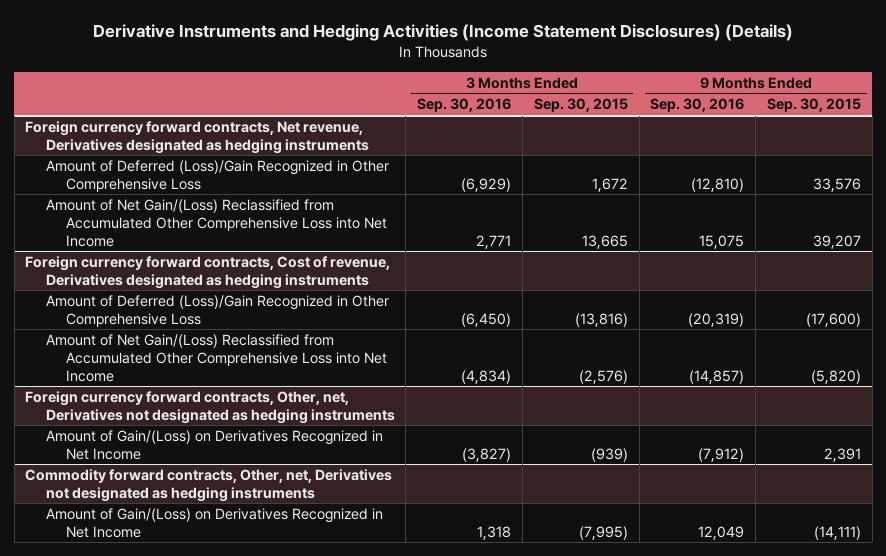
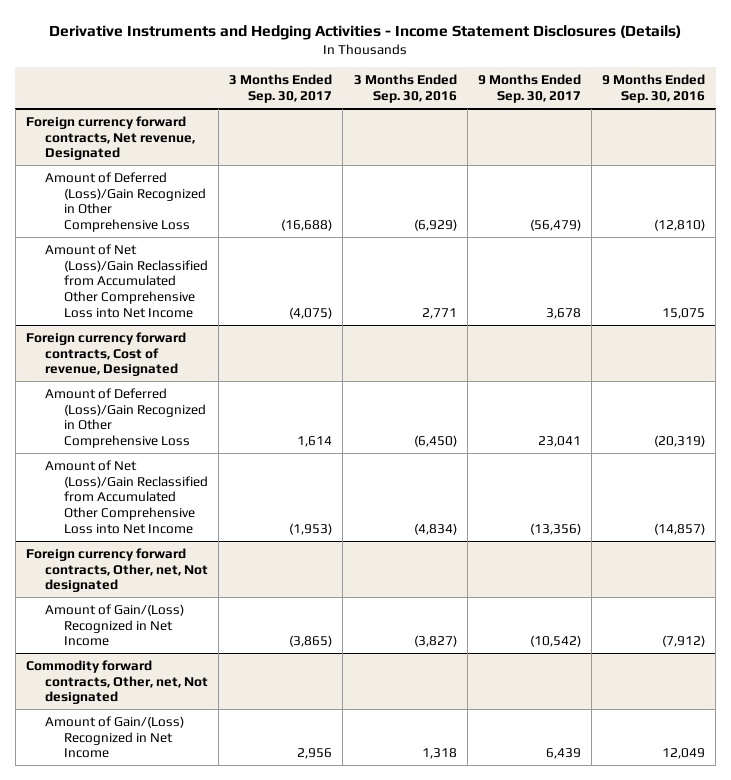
- Derivative Instruments and Hedging Activities (Income Statement Disclosures) (Details)
+ Derivative Instruments and Hedging Activities - Income Statement Disclosures (Details)
- | 3 Months Ended Sep. 30, 2016 | 3 Months Ended Sep. 30, 2015 | 9 Months Ended Sep. 30, 2016 | 9 Months Ended Sep. 30, 2015
+ | 3 Months Ended Sep. 30, 2017 | 3 Months Ended Sep. 30, 2016 | 9 Months Ended Sep. 30, 2017 | 9 Months Ended Sep. 30, 2016
- Foreign currency forward contracts, Net revenue, Derivatives designated as hedging instruments
+ Foreign currency forward contracts, Net revenue, Designated
- Amount of Net Gain/(Loss) Reclassified from Accumulated Other Comprehensive Loss into Net Income | 2,771 | 13,665 | 15,075 | 39,207
- Foreign currency forward contracts, Cost of revenue, Derivatives designated as hedging instruments
+ Amount of Net (Loss)/Gain Reclassified from Accumulated Other Comprehensive Loss into Net Income | (4,075) | 2,771 | 3,678 | 15,075
+ Foreign currency forward contracts, Cost of revenue, Designated
- Amount of Net Gain/(Loss) Reclassified from Accumulated Other Comprehensive Loss into Net Income | (4,834) | (2,576) | (14,857) | (5,820)
- Foreign currency forward contracts, Other, net, Derivatives not designated as hedging instruments
- Amount of Gain/(Loss) on Derivatives Recognized in Net Income | (3,827) | (939) | (7,912) | 2,391
- Commodity forward contracts, Other, net, Derivatives not designated as hedging instruments
- Amount of Gain/(Loss) on Derivatives Recognized in Net Income | 1,318 | (7,995) | 12,049 | (14,111)
+ Amount of Net (Loss)/Gain Reclassified from Accumulated Other Comprehensive Loss into Net Income | (1,953) | (4,834) | (13,356) | (14,857)
+ Foreign currency forward contracts, Other, net, Not designated
+ Amount of Gain/(Loss) Recognized in Net Income | (3,865) | (3,827) | (10,542) | (7,912)
+ Commodity forward contracts, Other, net, Not designated
+ Amount of Gain/(Loss) Recognized in Net Income | 2,956 | 1,318 | 6,439 | 12,049

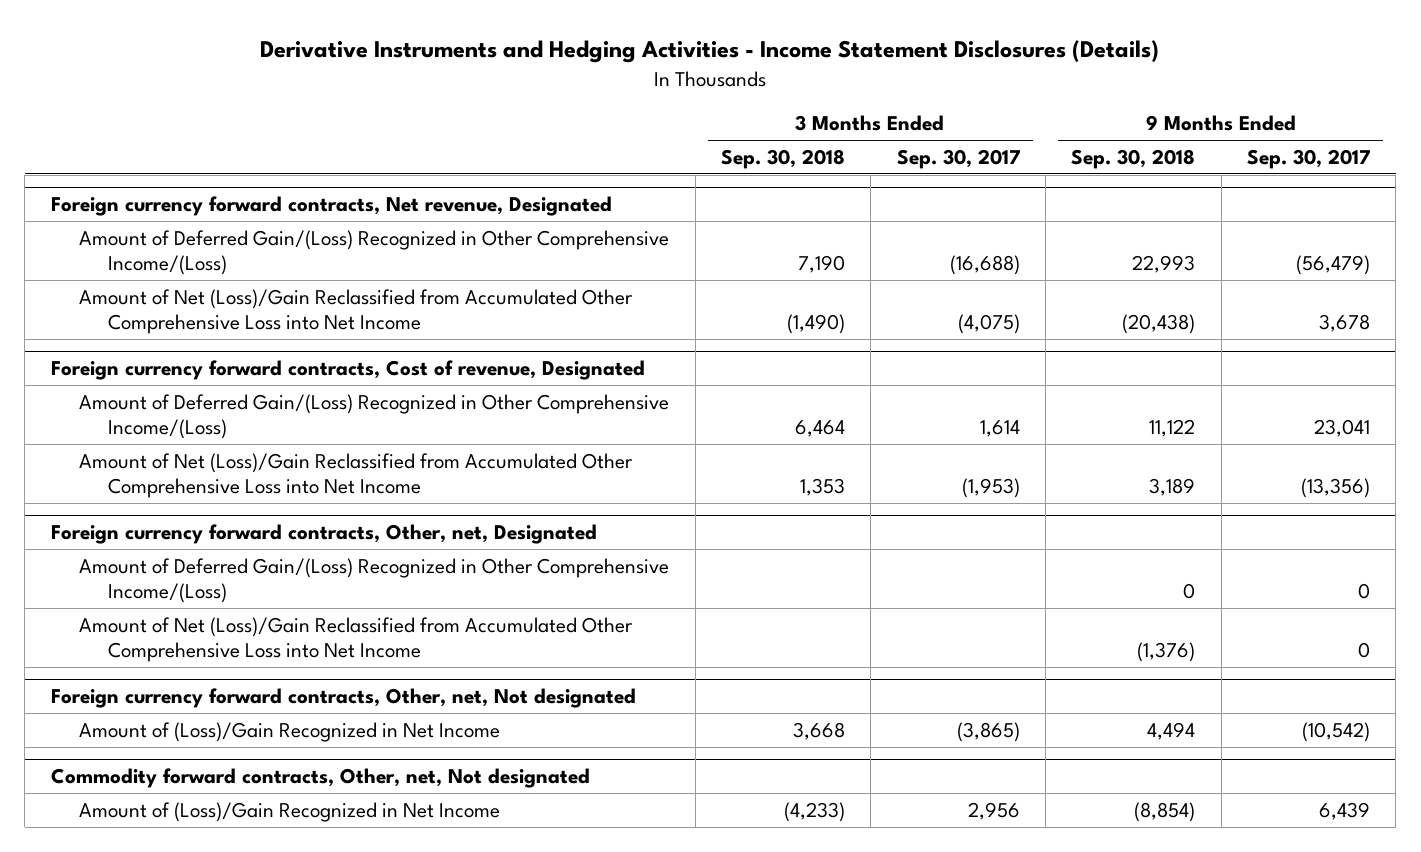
- | 3 Months Ended Sep. 30, 2017 | 3 Months Ended Sep. 30, 2016 | 9 Months Ended Sep. 30, 2017 | 9 Months Ended Sep. 30, 2016
+ | 3 Months Ended Sep. 30, 2018 | 3 Months Ended Sep. 30, 2017 | 9 Months Ended Sep. 30, 2018 | 9 Months Ended Sep. 30, 2017
@ Foreign currency forward contracts, Net revenue, Designated
- Amount of Deferred (Loss)/Gain Recognized in Other Comprehensive Loss | (16,688) | (6,929) | (56,479) | (12,810)
+ Amount of Deferred Gain/(Loss) Recognized in Other Comprehensive Income/(Loss) | 7,190 | (16,688) | 22,993 | (56,479)
@ Foreign currency forward contracts, Cost of revenue, Designated
- Amount of Deferred (Loss)/Gain Recognized in Other Comprehensive Loss | 1,614 | (6,450) | 23,041 | (20,319)
+ Amount of Deferred Gain/(Loss) Recognized in Other Comprehensive Income/(Loss) | 6,464 | 1,614 | 11,122 | 23,041
+ Foreign currency forward contracts, Other, net, Designated
+ Amount of Deferred Gain/(Loss) Recognized in Other Comprehensive Income/(Loss) | | | 0 | 0
+ Amount of Net (Loss)/Gain Reclassified from Accumulated Other Comprehensive Loss into Net Income | | | (1,376) | 0
@ Foreign currency forward contracts, Other, net, Not designated
- Amount of Gain/(Loss) Recognized in Net Income | (3,865) | (3,827) | (10,542) | (7,912)
+ Amount of (Loss)/Gain Recognized in Net Income | 3,668 | (3,865) | 4,494 | (10,542)
@ Commodity forward contracts, Other, net, Not designated
- Amount of Gain/(Loss) Recognized in Net Income | 2,956 | 1,318 | 6,439 | 12,049
+ Amount of (Loss)/Gain Recognized in Net Income | (4,233) | 2,956 | (8,854) | 6,439

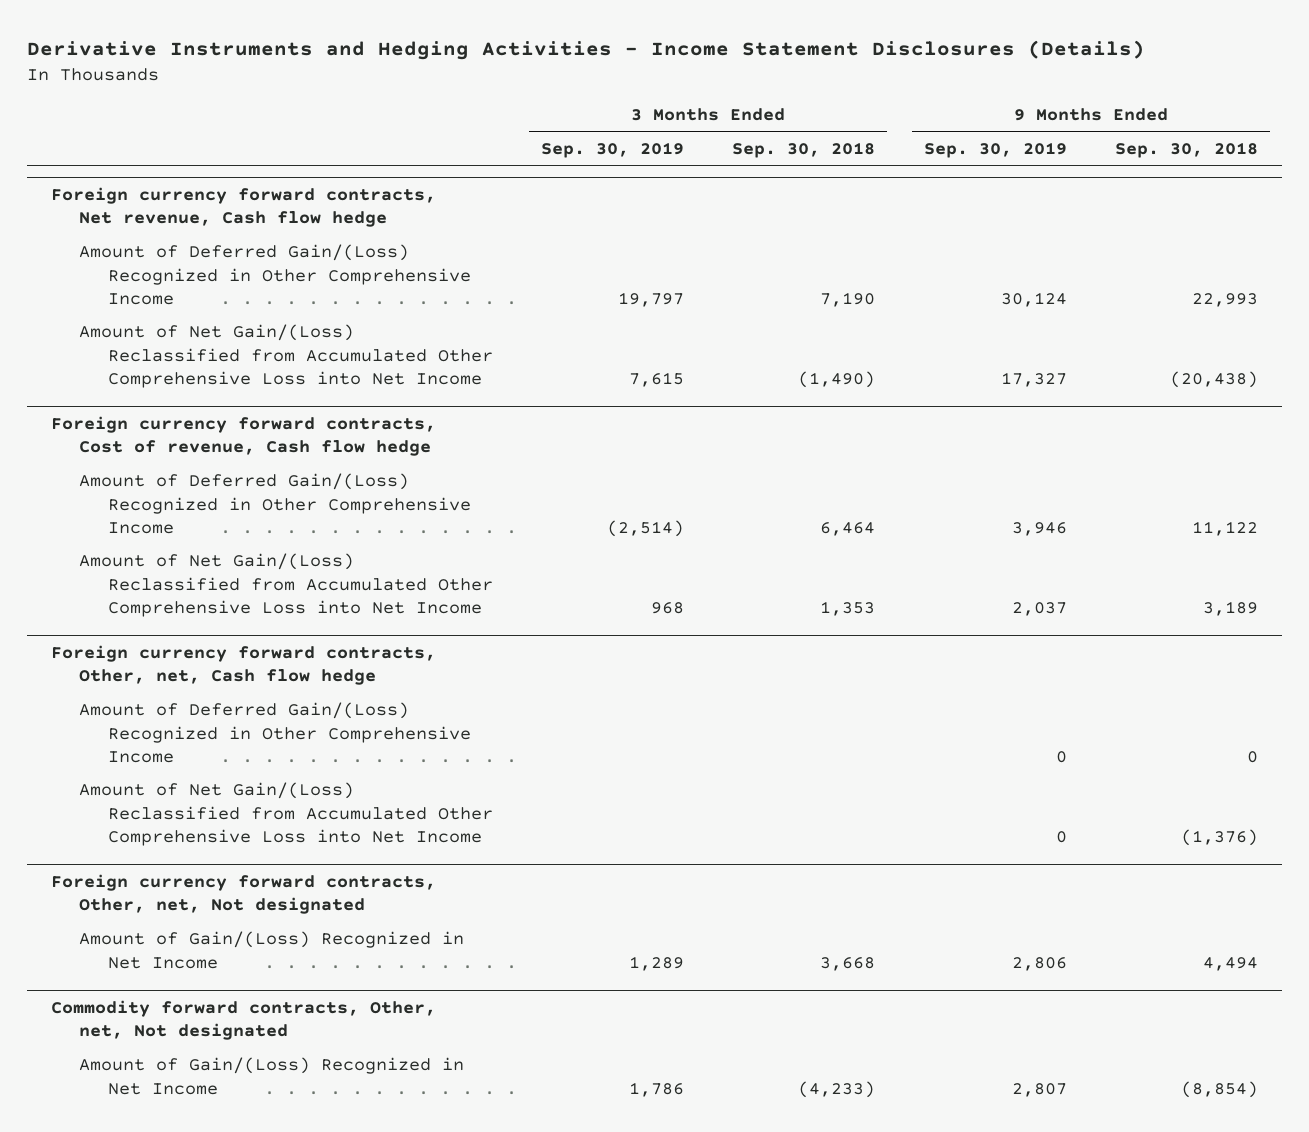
- | 3 Months Ended Sep. 30, 2018 | 3 Months Ended Sep. 30, 2017 | 9 Months Ended Sep. 30, 2018 | 9 Months Ended Sep. 30, 2017
+ | 3 Months Ended Sep. 30, 2019 | 3 Months Ended Sep. 30, 2018 | 9 Months Ended Sep. 30, 2019 | 9 Months Ended Sep. 30, 2018
- Foreign currency forward contracts, Net revenue, Designated
- Amount of Deferred Gain/(Loss) Recognized in Other Comprehensive Income/(Loss) | 7,190 | (16,688) | 22,993 | (56,479)
- Amount of Net (Loss)/Gain Reclassified from Accumulated Other Comprehensive Loss into Net Income | (1,490) | (4,075) | (20,438) | 3,678
- Foreign currency forward contracts, Cost of revenue, Designated
- Amount of Deferred Gain/(Loss) Recognized in Other Comprehensive Income/(Loss) | 6,464 | 1,614 | 11,122 | 23,041
- Amount of Net (Loss)/Gain Reclassified from Accumulated Other Comprehensive Loss into Net Income | 1,353 | (1,953) | 3,189 | (13,356)
- Foreign currency forward contracts, Other, net, Designated
- Amount of Deferred Gain/(Loss) Recognized in Other Comprehensive Income/(Loss) | | | 0 | 0
- Amount of Net (Loss)/Gain Reclassified from Accumulated Other Comprehensive Loss into Net Income | | | (1,376) | 0
+ Foreign currency forward contracts, Net revenue, Cash flow hedge
+ Amount of Deferred Gain/(Loss) Recognized in Other Comprehensive Income | 19,797 | 7,190 | 30,124 | 22,993
+ Amount of Net Gain/(Loss) Reclassified from Accumulated Other Comprehensive Loss into Net Income | 7,615 | (1,490) | 17,327 | (20,438)
+ Foreign currency forward contracts, Cost of revenue, Cash flow hedge
+ Amount of Deferred Gain/(Loss) Recognized in Other Comprehensive Income | (2,514) | 6,464 | 3,946 | 11,122
+ Amount of Net Gain/(Loss) Reclassified from Accumulated Other Comprehensive Loss into Net Income | 968 | 1,353 | 2,037 | 3,189
+ Foreign currency forward contracts, Other, net, Cash flow hedge
+ Amount of Deferred Gain/(Loss) Recognized in Other Comprehensive Income | | | 0 | 0
+ Amount of Net Gain/(Loss) Reclassified from Accumulated Other Comprehensive Loss into Net Income | | | 0 | (1,376)
@ Foreign currency forward contracts, Other, net, Not designated
- Amount of (Loss)/Gain Recognized in Net Income | 3,668 | (3,865) | 4,494 | (10,542)
+ Amount of Gain/(Loss) Recognized in Net Income | 1,289 | 3,668 | 2,806 | 4,494
@ Commodity forward contracts, Other, net, Not designated
- Amount of (Loss)/Gain Recognized in Net Income | (4,233) | 2,956 | (8,854) | 6,439
+ Amount of Gain/(Loss) Recognized in Net Income | 1,786 | (4,233) | 2,807 | (8,854)

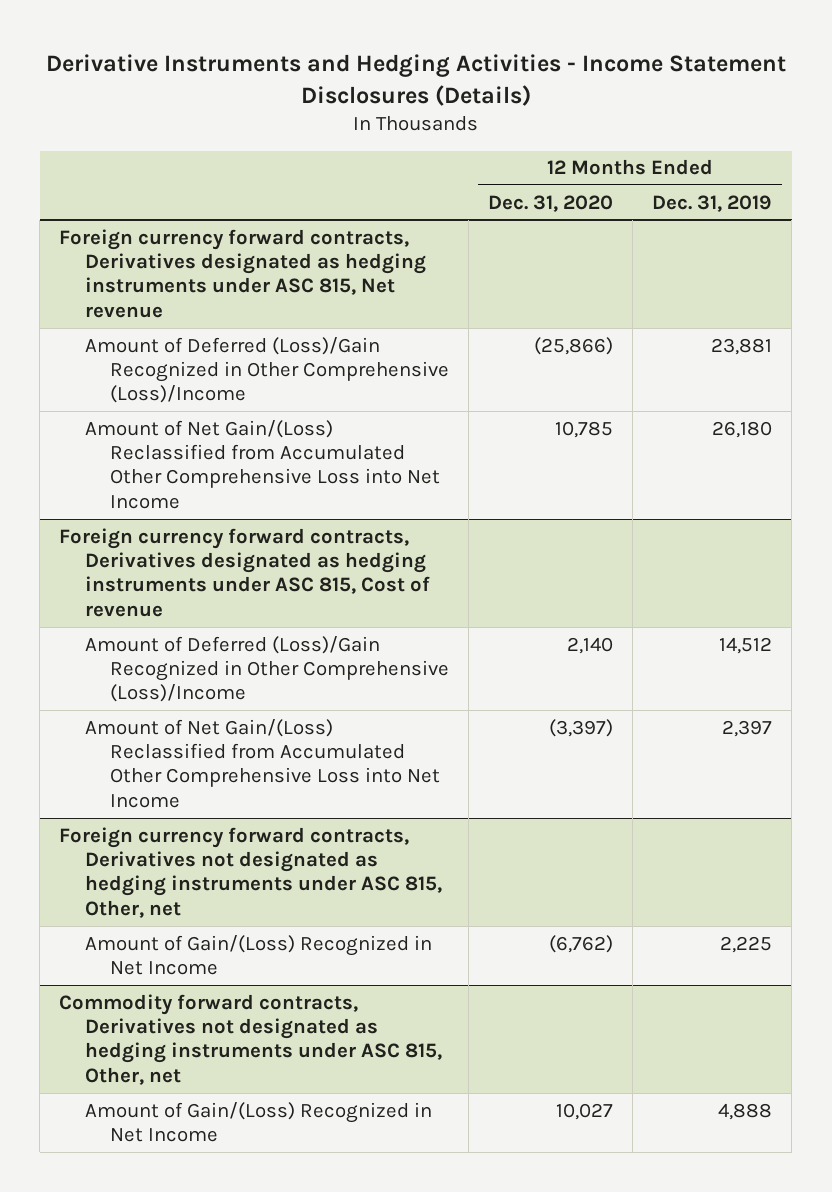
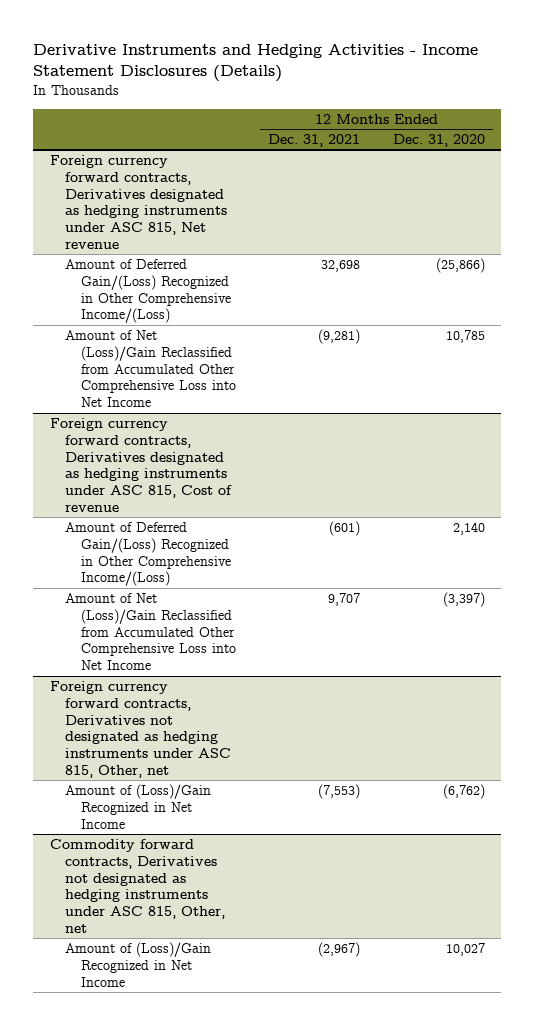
- | 12 Months Ended Dec. 31, 2020 | 12 Months Ended Dec. 31, 2019
+ | 12 Months Ended Dec. 31, 2021 | 12 Months Ended Dec. 31, 2020
@ Foreign currency forward contracts, Derivatives designated as hedging instruments under ASC 815, Net revenue
- Amount of Deferred (Loss)/Gain Recognized in Other Comprehensive (Loss)/Income | (25,866) | 23,881
- Amount of Net Gain/(Loss) Reclassified from Accumulated Other Comprehensive Loss into Net Income | 10,785 | 26,180
+ Amount of Deferred Gain/(Loss) Recognized in Other Comprehensive Income/(Loss) | 32,698 | (25,866)
+ Amount of Net (Loss)/Gain Reclassified from Accumulated Other Comprehensive Loss into Net Income | (9,281) | 10,785
@ Foreign currency forward contracts, Derivatives designated as hedging instruments under ASC 815, Cost of revenue
- Amount of Deferred (Loss)/Gain Recognized in Other Comprehensive (Loss)/Income | 2,140 | 14,512
- Amount of Net Gain/(Loss) Reclassified from Accumulated Other Comprehensive Loss into Net Income | (3,397) | 2,397
+ Amount of Deferred Gain/(Loss) Recognized in Other Comprehensive Income/(Loss) | (601) | 2,140
+ Amount of Net (Loss)/Gain Reclassified from Accumulated Other Comprehensive Loss into Net Income | 9,707 | (3,397)
@ Foreign currency forward contracts, Derivatives not designated as hedging instruments under ASC 815, Other, net
- Amount of Gain/(Loss) Recognized in Net Income | (6,762) | 2,225
+ Amount of (Loss)/Gain Recognized in Net Income | (7,553) | (6,762)
@ Commodity forward contracts, Derivatives not designated as hedging instruments under ASC 815, Other, net
- Amount of Gain/(Loss) Recognized in Net Income | 10,027 | 4,888
+ Amount of (Loss)/Gain Recognized in Net Income | (2,967) | 10,027

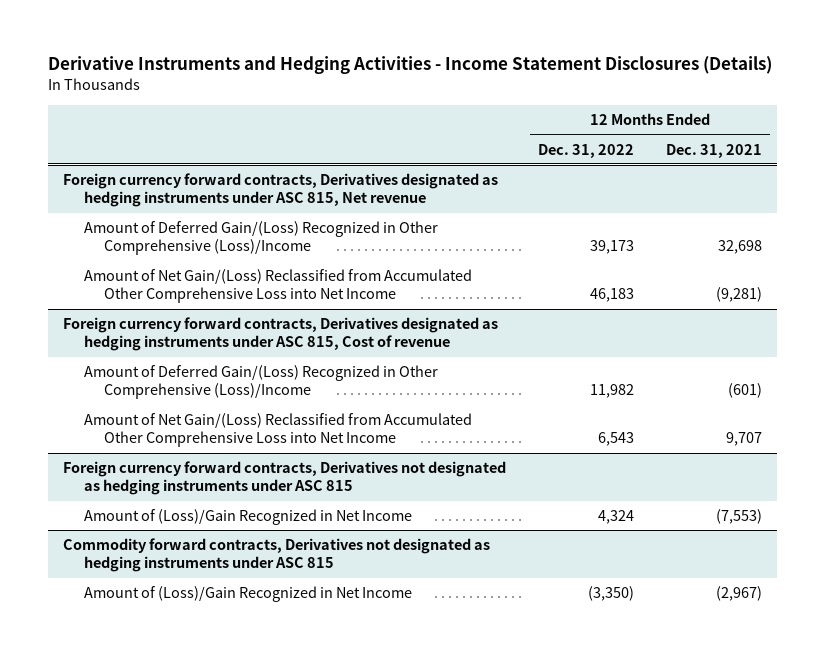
- | 12 Months Ended Dec. 31, 2021 | 12 Months Ended Dec. 31, 2020
+ | 12 Months Ended Dec. 31, 2022 | 12 Months Ended Dec. 31, 2021
@ Foreign currency forward contracts, Derivatives designated as hedging instruments under ASC 815, Net revenue
- Amount of Deferred Gain/(Loss) Recognized in Other Comprehensive Income/(Loss) | 32,698 | (25,866)
- Amount of Net (Loss)/Gain Reclassified from Accumulated Other Comprehensive Loss into Net Income | (9,281) | 10,785
+ Amount of Deferred Gain/(Loss) Recognized in Other Comprehensive (Loss)/Income | 39,173 | 32,698
+ Amount of Net Gain/(Loss) Reclassified from Accumulated Other Comprehensive Loss into Net Income | 46,183 | (9,281)
@ Foreign currency forward contracts, Derivatives designated as hedging instruments under ASC 815, Cost of revenue
- Amount of Deferred Gain/(Loss) Recognized in Other Comprehensive Income/(Loss) | (601) | 2,140
- Amount of Net (Loss)/Gain Reclassified from Accumulated Other Comprehensive Loss into Net Income | 9,707 | (3,397)
- Foreign currency forward contracts, Derivatives not designated as hedging instruments under ASC 815, Other, net
@ Foreign currency forward contracts, Derivatives designated as hedging instruments under ASC 815, Cost of revenue
+ Amount of Deferred Gain/(Loss) Recognized in Other Comprehensive (Loss)/Income | 11,982 | (601)
+ Amount of Net Gain/(Loss) Reclassified from Accumulated Other Comprehensive Loss into Net Income | 6,543 | 9,707
+ Foreign currency forward contracts, Derivatives not designated as hedging instruments under ASC 815
- Commodity forward contracts, Derivatives not designated as hedging instruments under ASC 815, Other, net
+ Commodity forward contracts, Derivatives not designated as hedging instruments under ASC 815

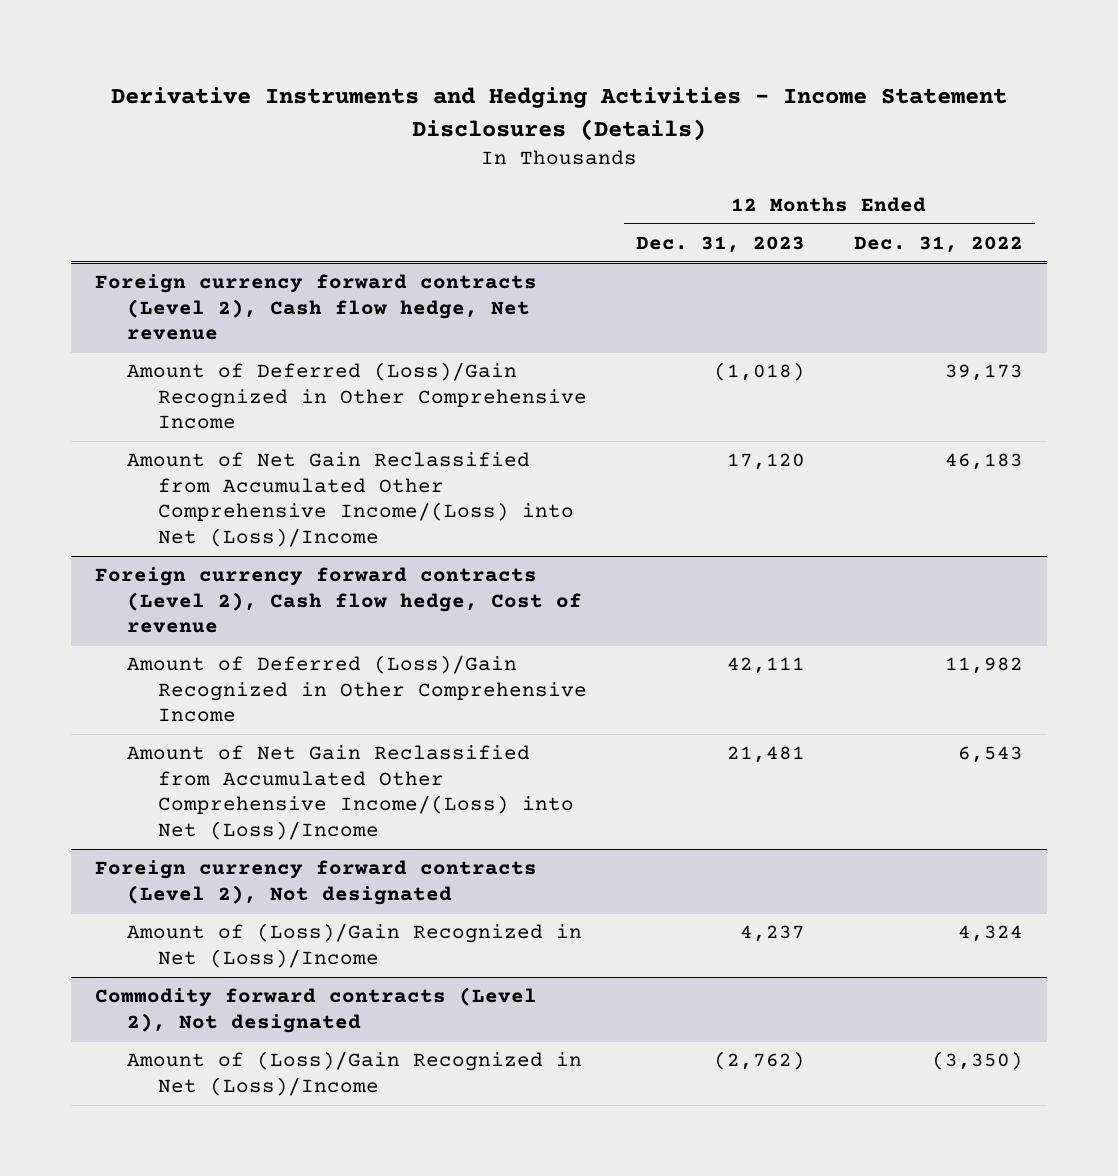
- | 12 Months Ended Dec. 31, 2022 | 12 Months Ended Dec. 31, 2021
+ | 12 Months Ended Dec. 31, 2023 | 12 Months Ended Dec. 31, 2022
- Foreign currency forward contracts, Derivatives designated as hedging instruments under ASC 815, Net revenue
- Amount of Deferred Gain/(Loss) Recognized in Other Comprehensive (Loss)/Income | 39,173 | 32,698
- Amount of Net Gain/(Loss) Reclassified from Accumulated Other Comprehensive Loss into Net Income | 46,183 | (9,281)
- Foreign currency forward contracts, Derivatives designated as hedging instruments under ASC 815, Cost of revenue
- Amount of Deferred Gain/(Loss) Recognized in Other Comprehensive (Loss)/Income | 11,982 | (601)
- Amount of Net Gain/(Loss) Reclassified from Accumulated Other Comprehensive Loss into Net Income | 6,543 | 9,707
- Foreign currency forward contracts, Derivatives not designated as hedging instruments under ASC 815
- Amount of (Loss)/Gain Recognized in Net Income | 4,324 | (7,553)
- Commodity forward contracts, Derivatives not designated as hedging instruments under ASC 815
- Amount of (Loss)/Gain Recognized in Net Income | (3,350) | (2,967)
+ Foreign currency forward contracts (Level 2), Cash flow hedge, Net revenue
+ Amount of Deferred (Loss)/Gain Recognized in Other Comprehensive Income | (1,018) | 39,173
+ Amount of Net Gain Reclassified from Accumulated Other Comprehensive Income/(Loss) into Net (Loss)/Income | 17,120 | 46,183
+ Foreign currency forward contracts (Level 2), Cash flow hedge, Cost of revenue
+ Amount of Deferred (Loss)/Gain Recognized in Other Comprehensive Income | 42,111 | 11,982
+ Amount of Net Gain Reclassified from Accumulated Other Comprehensive Income/(Loss) into Net (Loss)/Income | 21,481 | 6,543
+ Foreign currency forward contracts (Level 2), Not designated
+ Amount of (Loss)/Gain Recognized in Net (Loss)/Income | 4,237 | 4,324
+ Commodity forward contracts (Level 2), Not designated
+ Amount of (Loss)/Gain Recognized in Net (Loss)/Income | (2,762) | (3,350)

